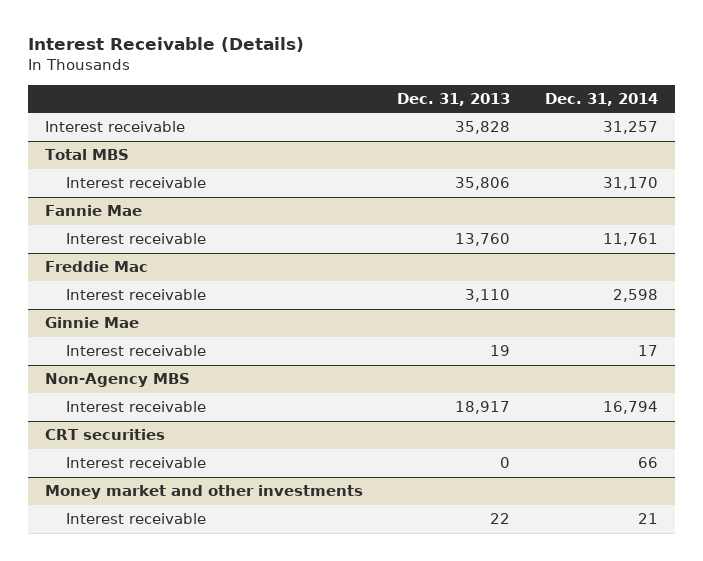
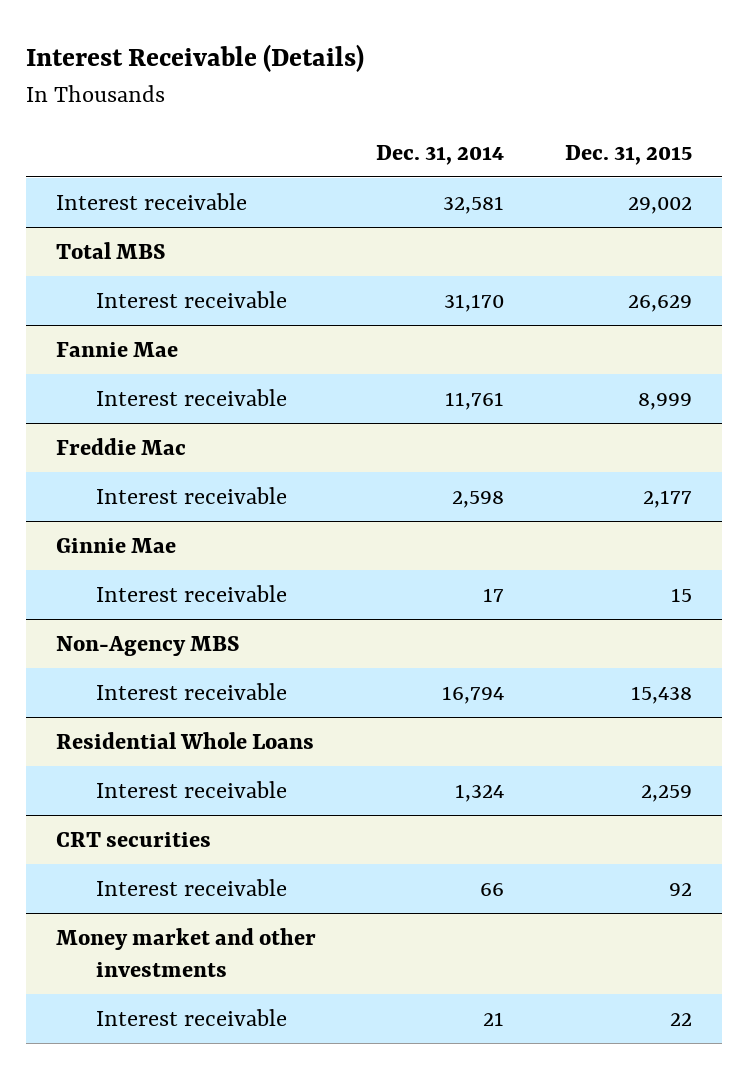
- | Dec. 31, 2013 | Dec. 31, 2014
+ | Dec. 31, 2014 | Dec. 31, 2015
- Interest receivable | 35,828 | 31,257
+ Interest receivable | 32,581 | 29,002
+ Residential Whole Loans
+ Interest receivable | 1,324 | 2,259

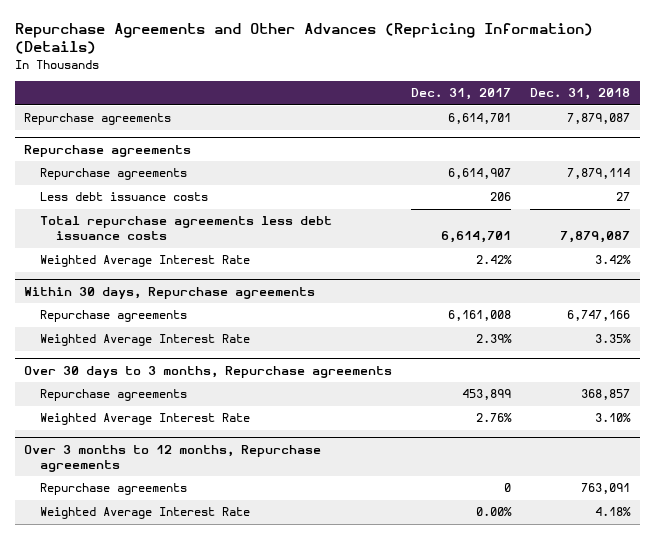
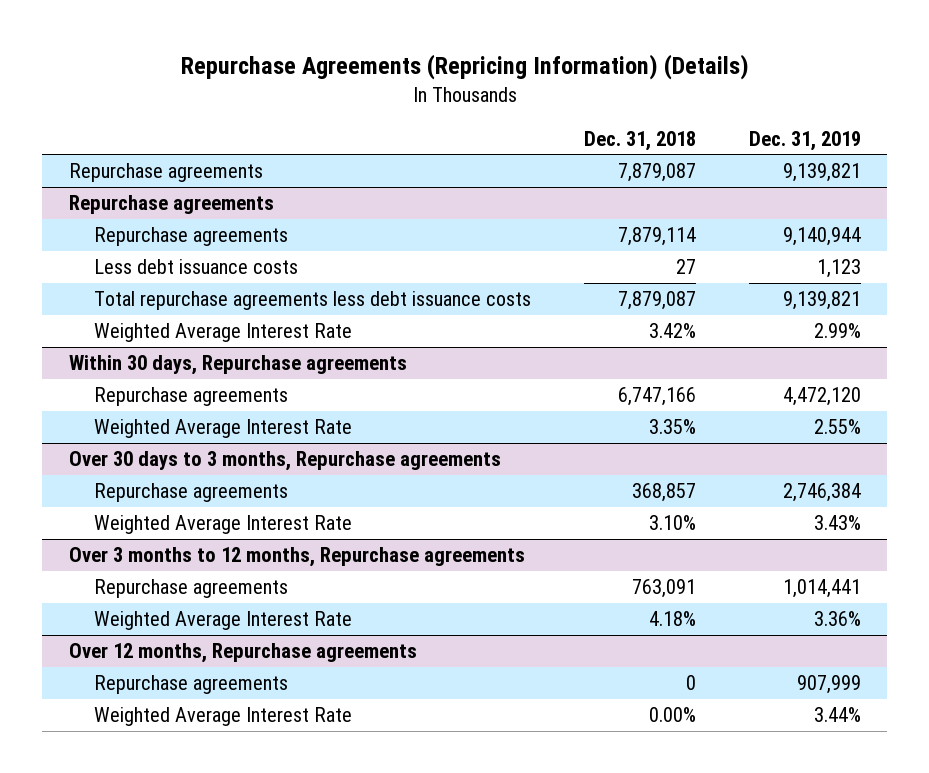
- Repurchase Agreements and Other Advances (Repricing Information) (Details)
+ Repurchase Agreements (Repricing Information) (Details)
- | Dec. 31, 2017 | Dec. 31, 2018
+ | Dec. 31, 2018 | Dec. 31, 2019
+ Over 12 months, Repurchase agreements
+ Repurchase agreements | 0 | 907,999
+ Weighted Average Interest Rate | 0.00% | 3.44%

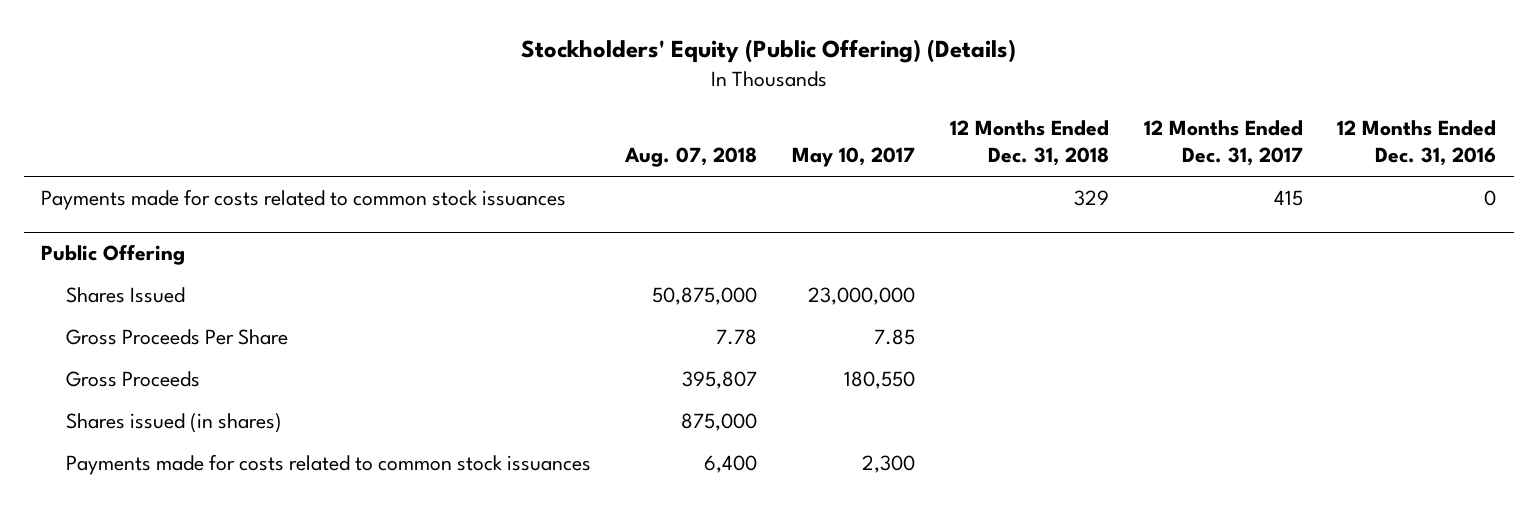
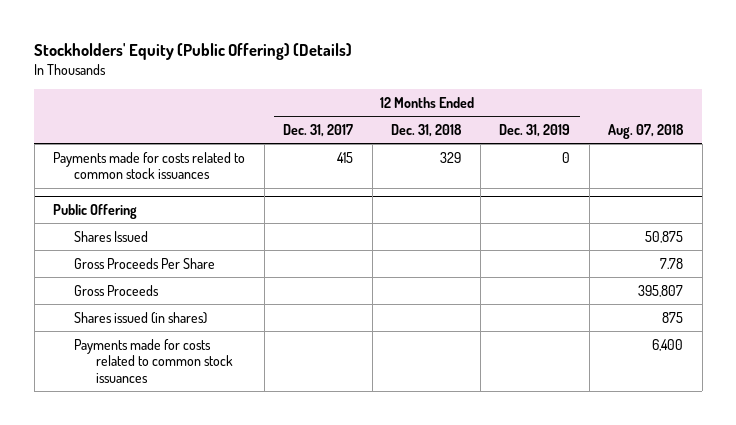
- | Aug. 07, 2018 | May 10, 2017 | 12 Months Ended Dec. 31, 2018 | 12 Months Ended Dec. 31, 2017 | 12 Months Ended Dec. 31, 2016
+ | 12 Months Ended Dec. 31, 2017 | 12 Months Ended Dec. 31, 2018 | 12 Months Ended Dec. 31, 2019 | Aug. 07, 2018
@ Public Offering
- Shares Issued | 50,875,000 | 23,000,000 | | |
+ Shares Issued | | | | 50,875
- Shares issued (in shares) | 875,000 | | | |
+ Shares issued (in shares) | | | | 875

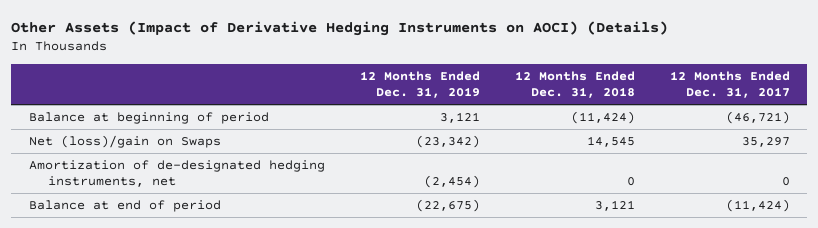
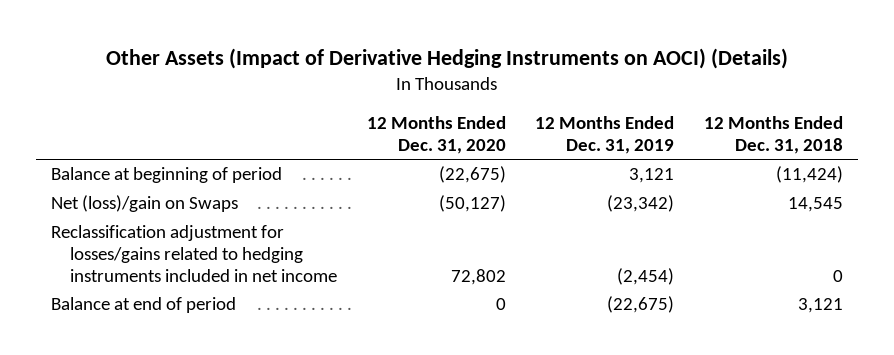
- | 12 Months Ended Dec. 31, 2019 | 12 Months Ended Dec. 31, 2018 | 12 Months Ended Dec. 31, 2017
+ | 12 Months Ended Dec. 31, 2020 | 12 Months Ended Dec. 31, 2019 | 12 Months Ended Dec. 31, 2018
- Amortization of de-designated hedging instruments, net | (2,454) | 0 | 0
+ Reclassification adjustment for losses/gains related to hedging instruments included in net income | 72,802 | (2,454) | 0

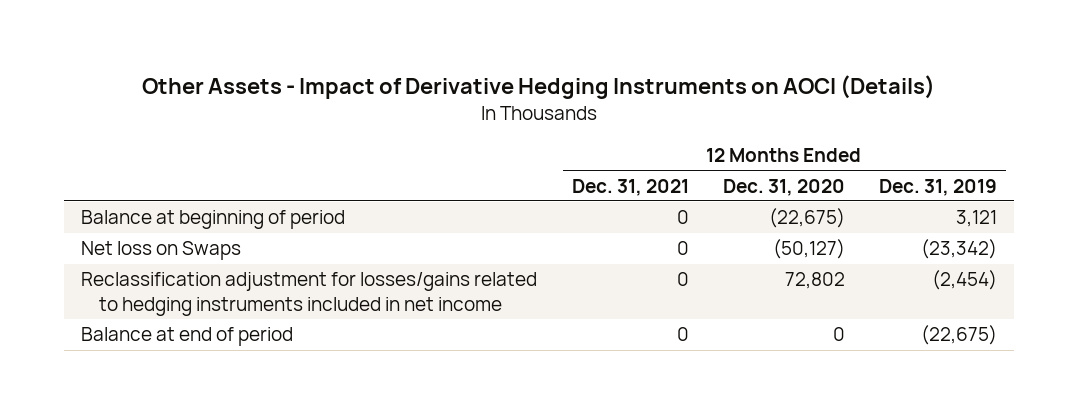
- Other Assets (Impact of Derivative Hedging Instruments on AOCI) (Details)
+ Other Assets - Impact of Derivative Hedging Instruments on AOCI (Details)
- | 12 Months Ended Dec. 31, 2020 | 12 Months Ended Dec. 31, 2019 | 12 Months Ended Dec. 31, 2018
+ | 12 Months Ended Dec. 31, 2021 | 12 Months Ended Dec. 31, 2020 | 12 Months Ended Dec. 31, 2019
- Net (loss)/gain on Swaps | (50,127) | (23,342) | 14,545
+ Net loss on Swaps | 0 | (50,127) | (23,342)

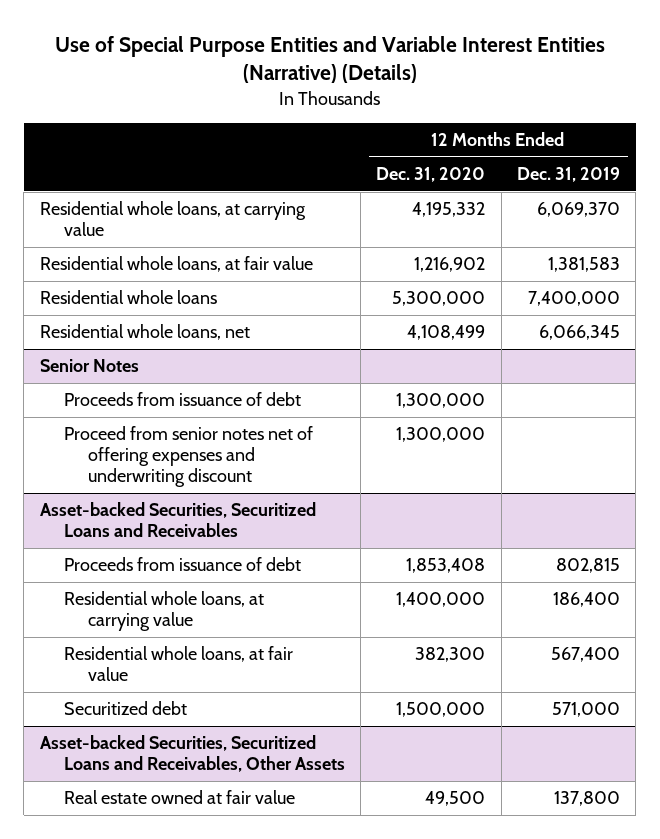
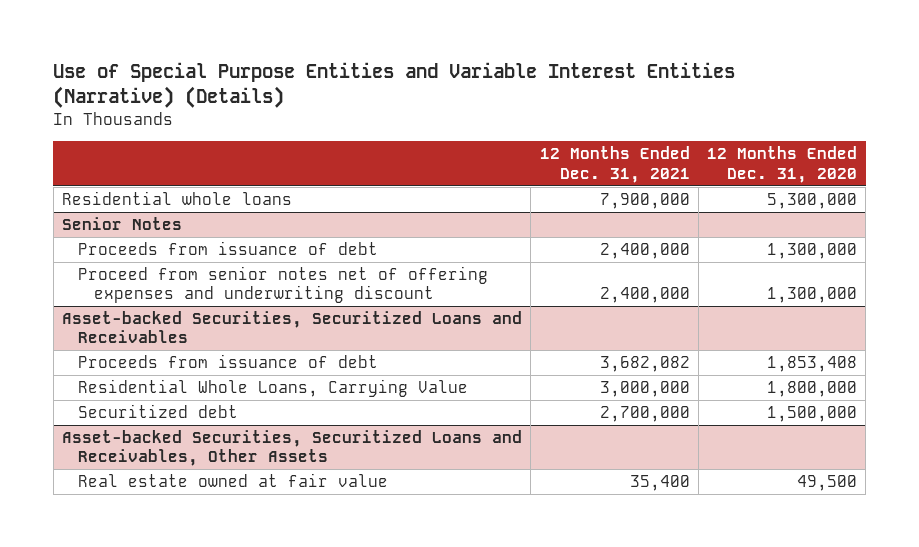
- | 12 Months Ended Dec. 31, 2020 | 12 Months Ended Dec. 31, 2019
+ | 12 Months Ended Dec. 31, 2021 | 12 Months Ended Dec. 31, 2020
- Residential whole loans, at carrying value | 4,195,332 | 6,069,370
- Residential whole loans, at fair value | 1,216,902 | 1,381,583
- Residential whole loans, net | 4,108,499 | 6,066,345
@ Asset-backed Securities, Securitized Loans and Receivables
- Residential whole loans, at carrying value | 1,400,000 | 186,400
- Residential whole loans, at fair value | 382,300 | 567,400
+ Residential Whole Loans, Carrying Value | 3,000,000 | 1,800,000

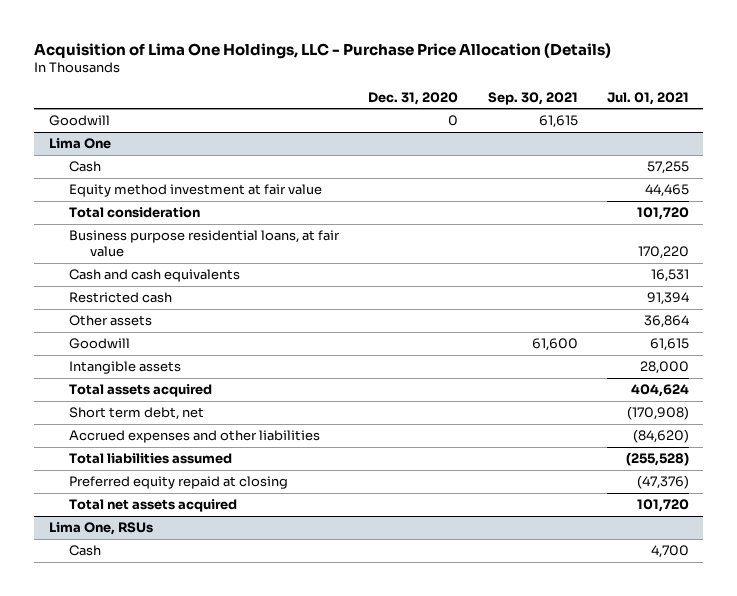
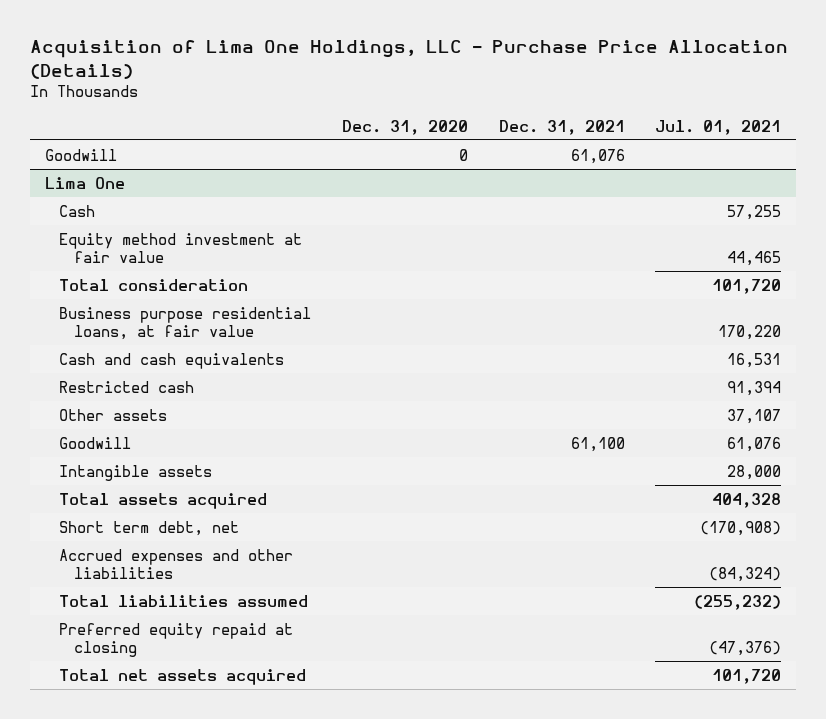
- | Dec. 31, 2020 | Sep. 30, 2021 | Jul. 01, 2021
+ | Dec. 31, 2020 | Dec. 31, 2021 | Jul. 01, 2021
@ Lima One
- Other assets | | | 36,864
- Goodwill | | 61,600 | 61,615
+ Other assets | | | 37,107
+ Goodwill | | 61,100 | 61,076
- Total assets acquired | | | 404,624
+ Total assets acquired | | | 404,328
- Accrued expenses and other liabilities | | | (84,620)
- Total liabilities assumed | | | (255,528)
+ Accrued expenses and other liabilities | | | (84,324)
+ Total liabilities assumed | | | (255,232)
- Lima One, RSUs
- Cash | | | 4,700

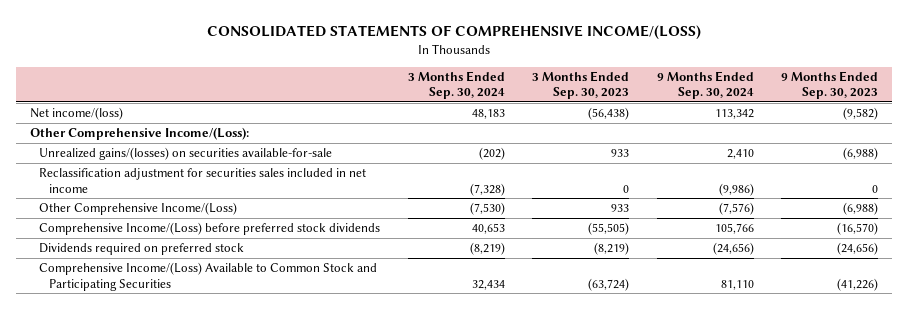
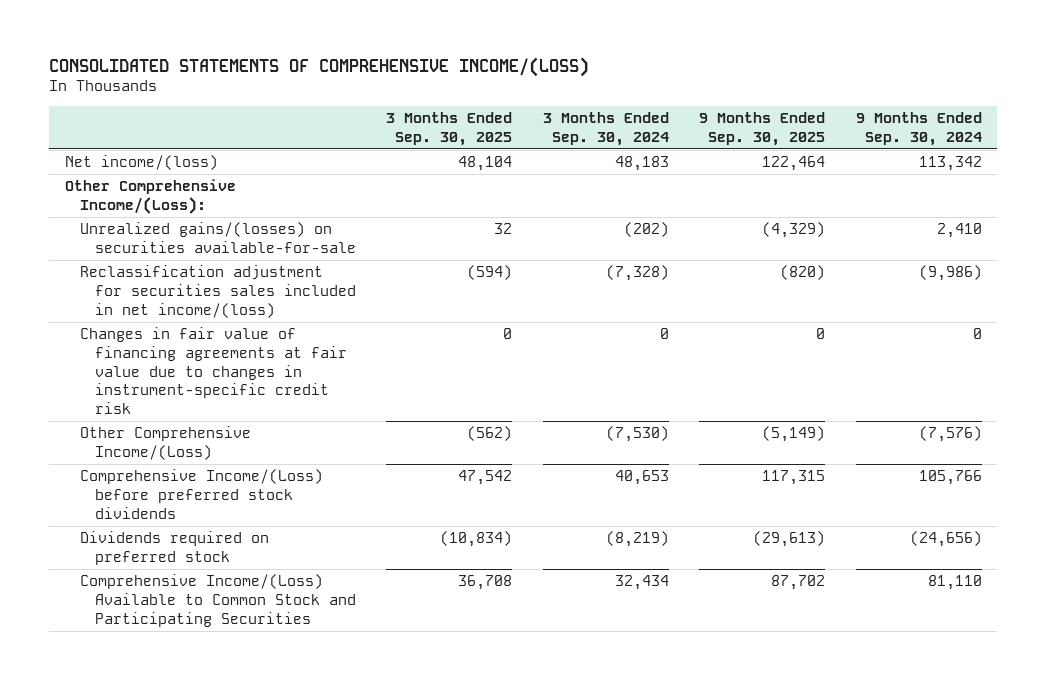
- | 3 Months Ended Sep. 30, 2024 | 3 Months Ended Sep. 30, 2023 | 9 Months Ended Sep. 30, 2024 | 9 Months Ended Sep. 30, 2023
+ | 3 Months Ended Sep. 30, 2025 | 3 Months Ended Sep. 30, 2024 | 9 Months Ended Sep. 30, 2025 | 9 Months Ended Sep. 30, 2024
- Reclassification adjustment for securities sales included in net income | (7,328) | 0 | (9,986) | 0
+ Reclassification adjustment for securities sales included in net income/(loss) | (594) | (7,328) | (820) | (9,986)
+ Changes in fair value of financing agreements at fair value due to changes in instrument-specific credit risk | 0 | 0 | 0 | 0

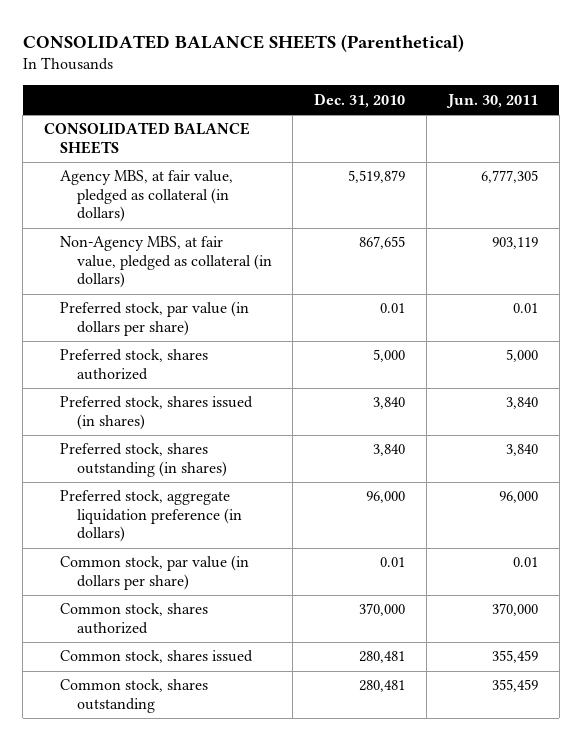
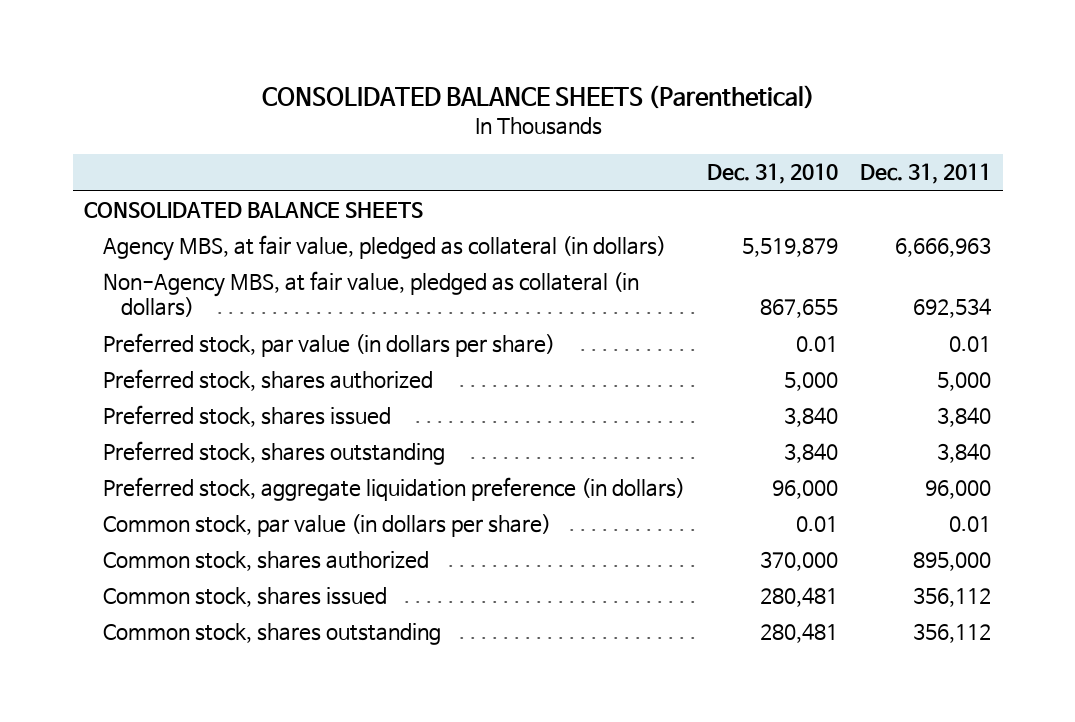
- | Dec. 31, 2010 | Jun. 30, 2011
+ | Dec. 31, 2010 | Dec. 31, 2011
- Preferred stock, shares issued (in shares) | 3,840 | 3,840
- Preferred stock, shares outstanding (in shares) | 3,840 | 3,840
+ Preferred stock, shares issued | 3,840 | 3,840
+ Preferred stock, shares outstanding | 3,840 | 3,840

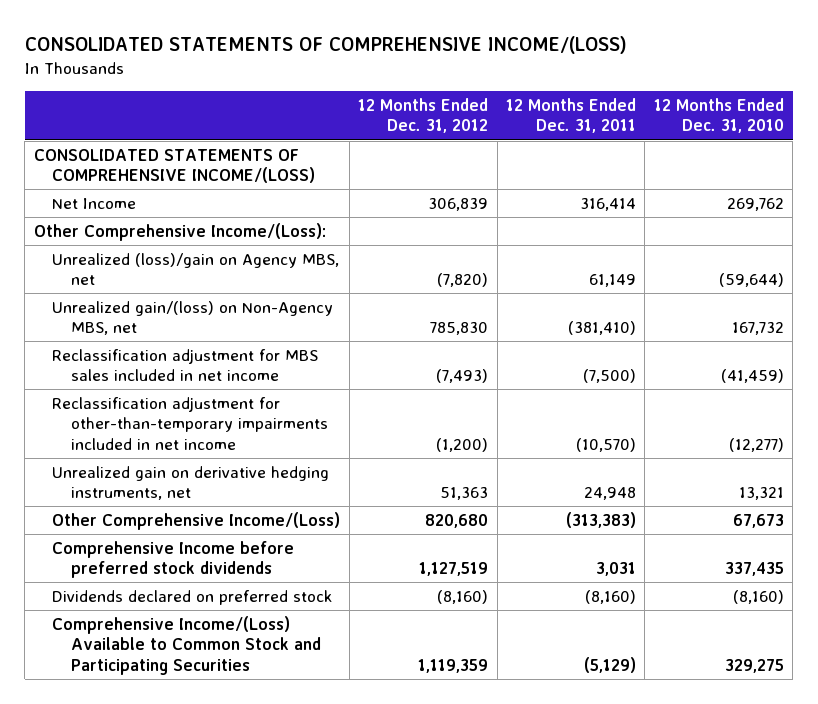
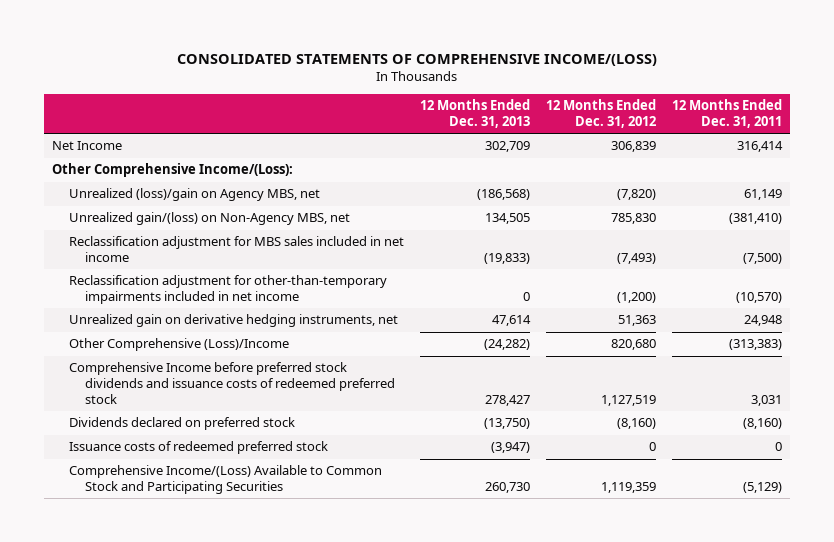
- | 12 Months Ended Dec. 31, 2012 | 12 Months Ended Dec. 31, 2011 | 12 Months Ended Dec. 31, 2010
+ | 12 Months Ended Dec. 31, 2013 | 12 Months Ended Dec. 31, 2012 | 12 Months Ended Dec. 31, 2011
- CONSOLIDATED STATEMENTS OF COMPREHENSIVE INCOME/(LOSS)
- Other Comprehensive Income/(Loss) | 820,680 | (313,383) | 67,673
- Comprehensive Income before preferred stock dividends | 1,127,519 | 3,031 | 337,435
+ Other Comprehensive (Loss)/Income | (24,282) | 820,680 | (313,383)
+ Comprehensive Income before preferred stock dividends and issuance costs of redeemed preferred stock | 278,427 | 1,127,519 | 3,031
+ Issuance costs of redeemed preferred stock | (3,947) | 0 | 0

